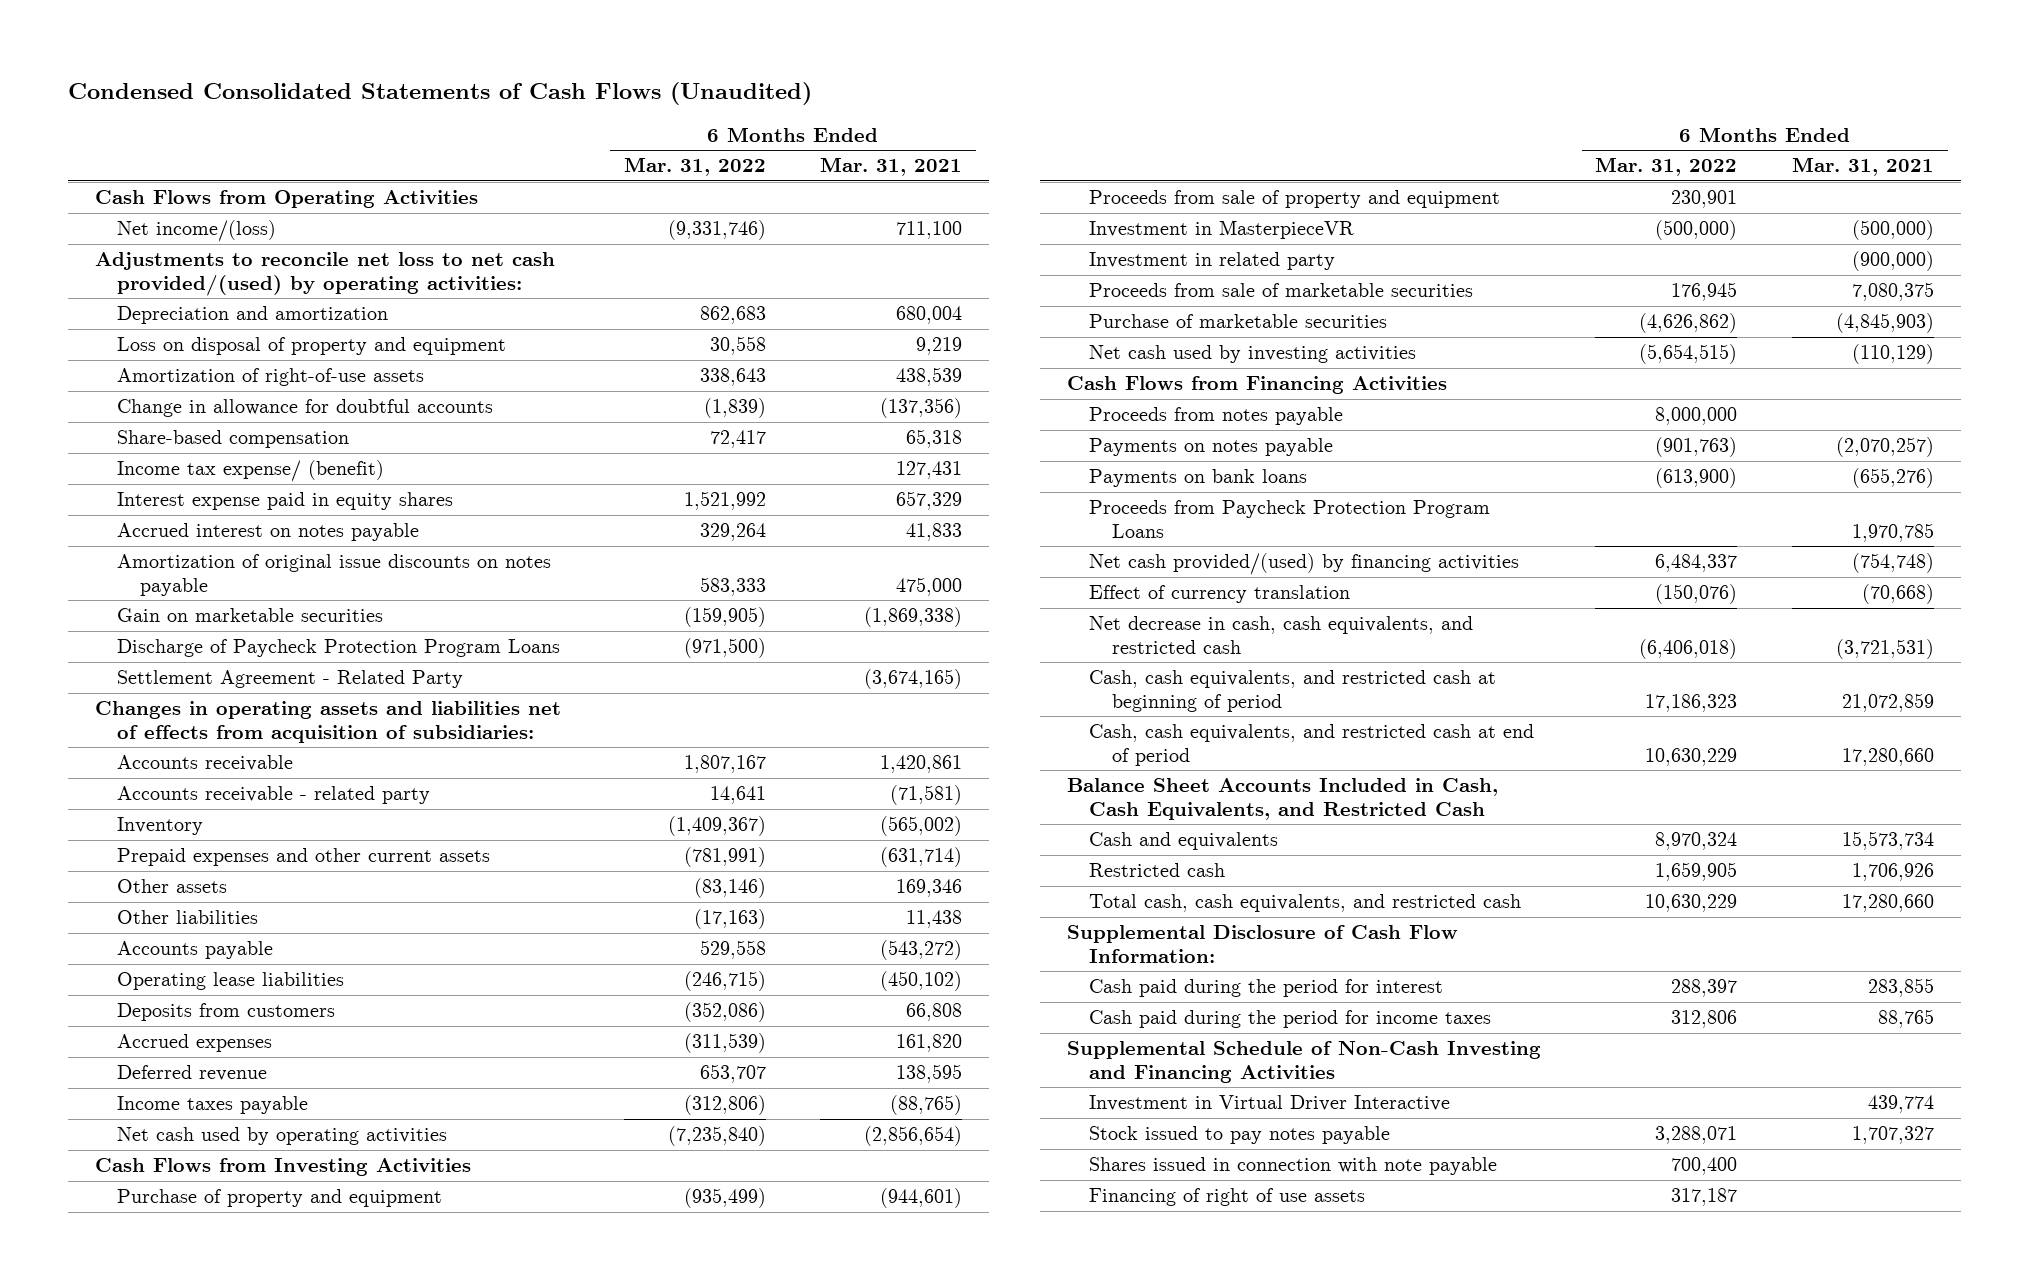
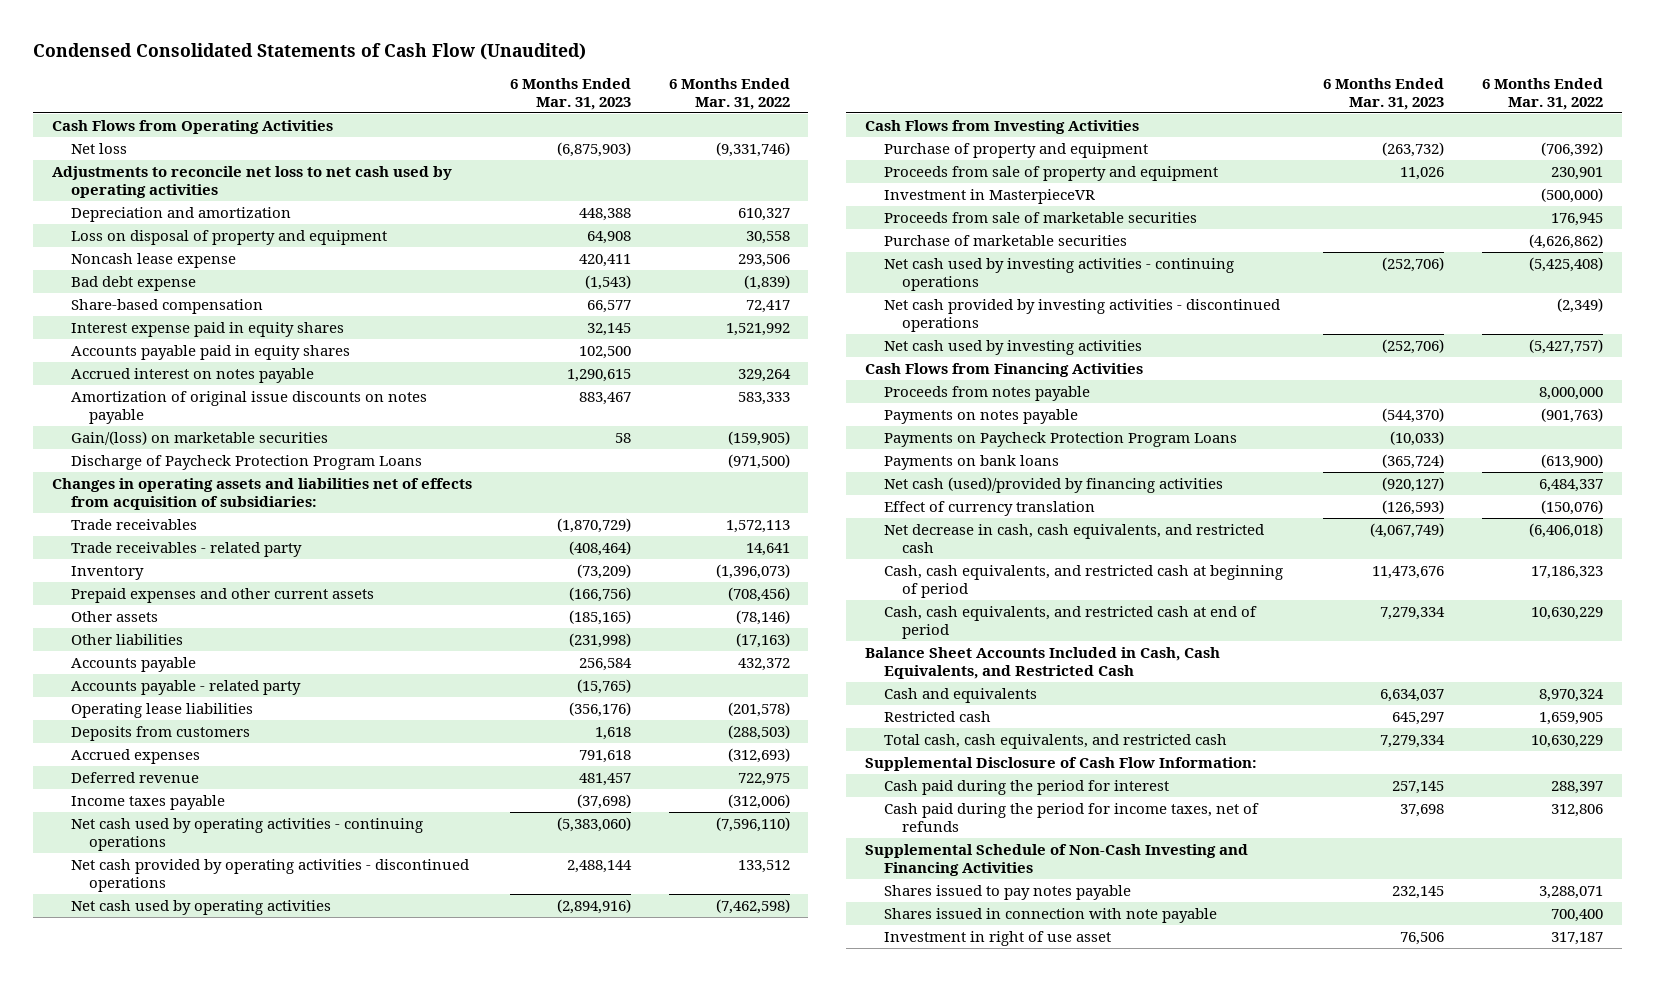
- Condensed Consolidated Statements of Cash Flows (Unaudited)
+ Condensed Consolidated Statements of Cash Flow (Unaudited)
- | 6 Months Ended Mar. 31, 2022 | 6 Months Ended Mar. 31, 2021
+ | 6 Months Ended Mar. 31, 2023 | 6 Months Ended Mar. 31, 2022
- Net income/(loss) | (9,331,746) | 711,100
- Adjustments to reconcile net loss to net cash provided/(used) by operating activities:
- Depreciation and amortization | 862,683 | 680,004
+ Net loss | (6,875,903) | (9,331,746)
+ Adjustments to reconcile net loss to net cash used by operating activities
+ Depreciation and amortization | 448,388 | 610,327
- Amortization of right-of-use assets | 338,643 | 438,539
- Change in allowance for doubtful accounts | (1,839) | (137,356)
+ Noncash lease expense | 420,411 | 293,506
+ Bad debt expense | (1,543) | (1,839)
- Income tax expense/ (benefit) | | 127,431
+ Accounts payable paid in equity shares | 102,500 |
- Gain on marketable securities | (159,905) | (1,869,338)
+ Gain/(loss) on marketable securities | 58 | (159,905)
- Settlement Agreement - Related Party | | (3,674,165)
- Accounts receivable | 1,807,167 | 1,420,861
- Accounts receivable - related party | 14,641 | (71,581)
- Inventory | (1,409,367) | (565,002)
- Prepaid expenses and other current assets | (781,991) | (631,714)
- Other assets | (83,146) | 169,346
+ Trade receivables | (1,870,729) | 1,572,113
+ Trade receivables - related party | (408,464) | 14,641
+ Inventory | (73,209) | (1,396,073)
+ Prepaid expenses and other current assets | (166,756) | (708,456)
+ Other assets | (185,165) | (78,146)
- Accounts payable | 529,558 | (543,272)
- Operating lease liabilities | (246,715) | (450,102)
- Deposits from customers | (352,086) | 66,808
- Accrued expenses | (311,539) | 161,820
- Deferred revenue | 653,707 | 138,595
- Income taxes payable | (312,806) | (88,765)
- Net cash used by operating activities | (7,235,840) | (2,856,654)
+ Accounts payable | 256,584 | 432,372
+ Accounts payable - related party | (15,765) |
+ Operating lease liabilities | (356,176) | (201,578)
+ Deposits from customers | 1,618 | (288,503)
+ Accrued expenses | 791,618 | (312,693)
+ Deferred revenue | 481,457 | 722,975
+ Income taxes payable | (37,698) | (312,006)
+ Net cash used by operating activities - continuing operations | (5,383,060) | (7,596,110)
+ Net cash provided by operating activities - discontinued operations | 2,488,144 | 133,512
+ Net cash used by operating activities | (2,894,916) | (7,462,598)
- Purchase of property and equipment | (935,499) | (944,601)
+ Purchase of property and equipment | (263,732) | (706,392)
- Investment in related party | | (900,000)
- Net cash used by investing activities | (5,654,515) | (110,129)
+ Net cash used by investing activities - continuing operations | (252,706) | (5,425,408)
+ Net cash provided by investing activities - discontinued operations | | (2,349)
+ Net cash used by investing activities | (252,706) | (5,427,757)
+ Payments on Paycheck Protection Program Loans | (10,033) |
- Proceeds from Paycheck Protection Program Loans | | 1,970,785
- Net cash provided/(used) by financing activities | 6,484,337 | (754,748)
+ Net cash (used)/provided by financing activities | (920,127) | 6,484,337
- Cash paid during the period for income taxes | 312,806 | 88,765
+ Cash paid during the period for income taxes, net of refunds | 37,698 | 312,806
- Investment in Virtual Driver Interactive | | 439,774
- Stock issued to pay notes payable | 3,288,071 | 1,707,327
+ Shares issued to pay notes payable | 232,145 | 3,288,071
- Financing of right of use assets | 317,187 |
+ Investment in right of use asset | 76,506 | 317,187

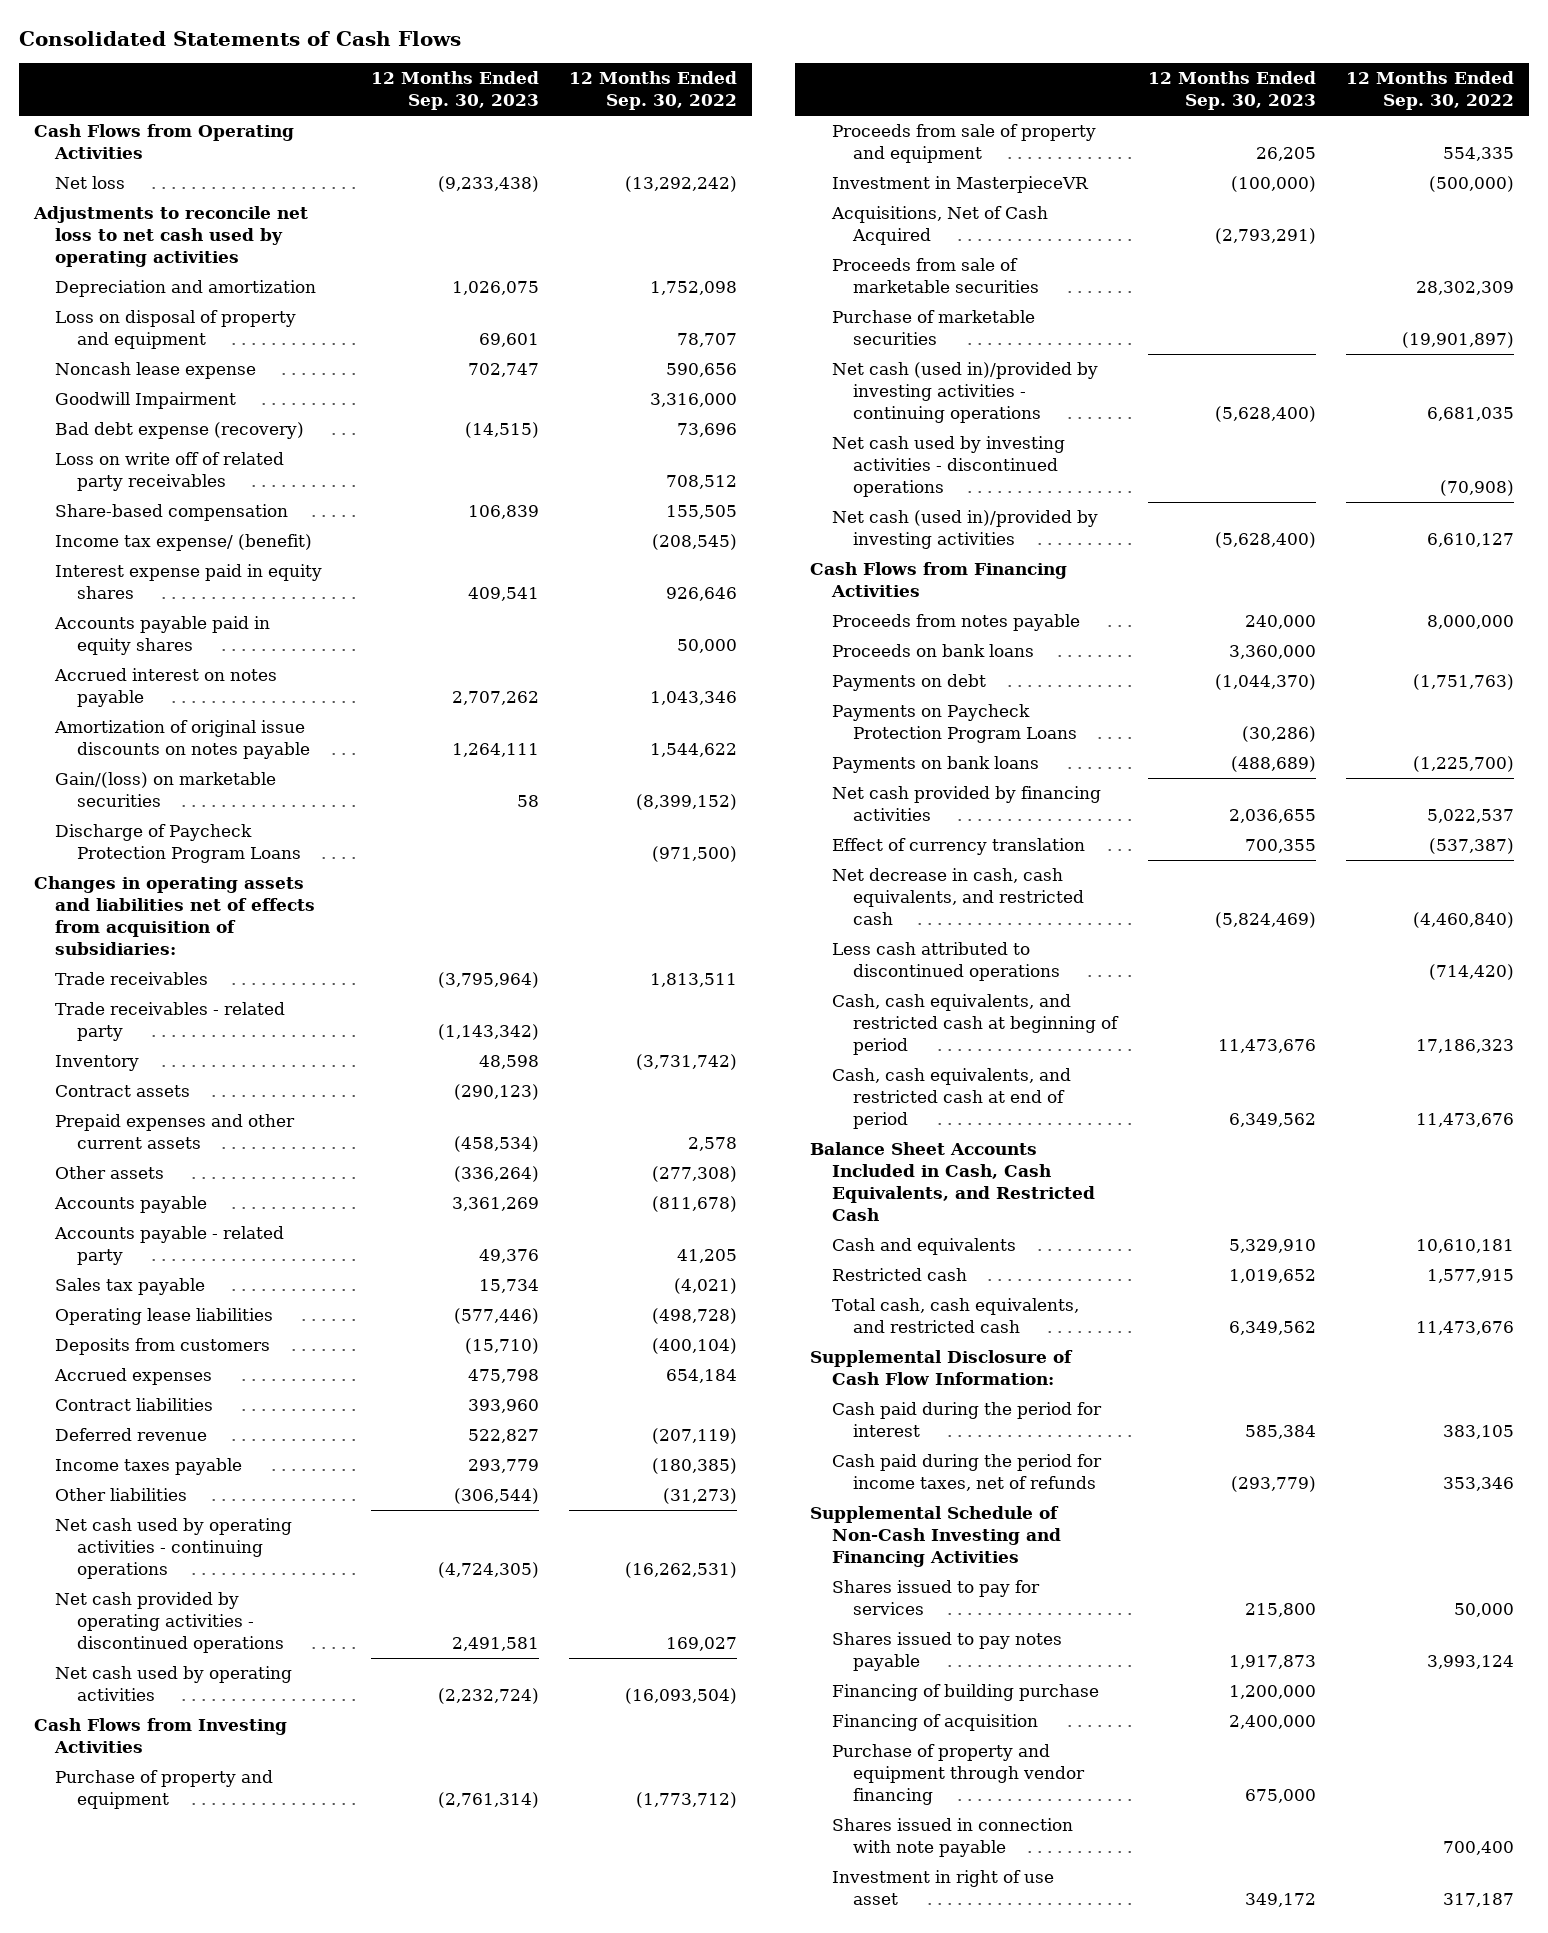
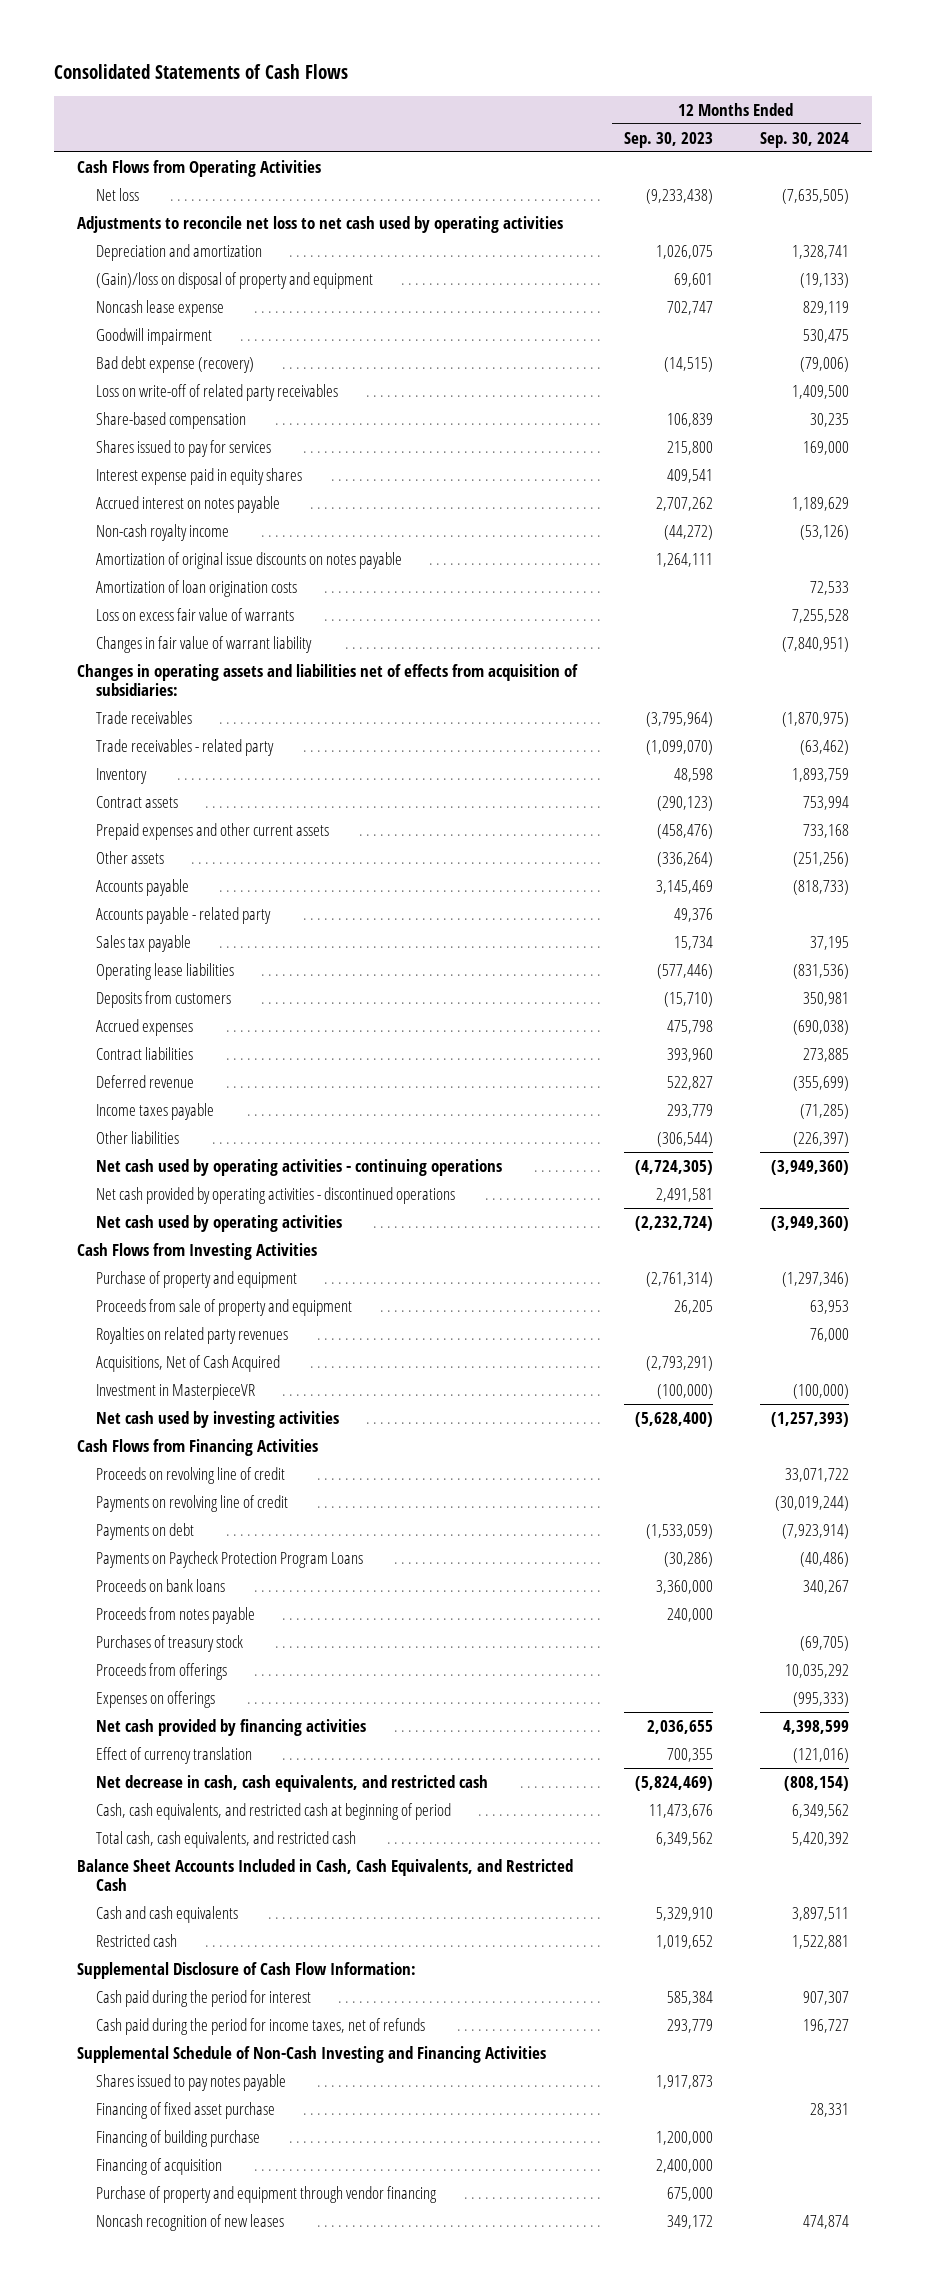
- | 12 Months Ended Sep. 30, 2023 | 12 Months Ended Sep. 30, 2022
+ | 12 Months Ended Sep. 30, 2023 | 12 Months Ended Sep. 30, 2024
- Loss on disposal of property and equipment | 69,601 | 78,707
+ (Gain)/loss on disposal of property and equipment | 69,601 | (19,133)
- Goodwill Impairment | | 3,316,000
+ Goodwill impairment | | 530,475
- Loss on write off of related party receivables | | 708,512
+ Loss on write-off of related party receivables | | 1,409,500
- Income tax expense/ (benefit) | | (208,545)
moved up: Shares issued to pay for services | 215,800 | 169,000
- Accounts payable paid in equity shares | | 50,000
+ Non-cash royalty income | (44,272) | (53,126)
- Gain/(loss) on marketable securities | 58 | (8,399,152)
- Discharge of Paycheck Protection Program Loans | | (971,500)
+ Amortization of loan origination costs | | 72,533
+ Loss on excess fair value of warrants | | 7,255,528
+ Changes in fair value of warrant liability | | (7,840,951)
- Trade receivables - related party | (1,143,342) |
+ Trade receivables - related party | (1,099,070) | (63,462)
- Prepaid expenses and other current assets | (458,534) | 2,578
+ Prepaid expenses and other current assets | (458,476) | 733,168
- Accounts payable | 3,361,269 | (811,678)
+ Accounts payable | 3,145,469 | (818,733)
+ Royalties on related party revenues | | 76,000
- Proceeds from sale of marketable securities | | 28,302,309
- Purchase of marketable securities | | (19,901,897)
- Net cash (used in)/provided by investing activities - continuing operations | (5,628,400) | 6,681,035
- Net cash used by investing activities - discontinued operations | | (70,908)
- Net cash (used in)/provided by investing activities | (5,628,400) | 6,610,127
moved down: Investment in MasterpieceVR | (100,000) | (100,000)
+ Net cash used by investing activities | (5,628,400) | (1,257,393)
- Payments on debt | (1,044,370) | (1,751,763)
+ Proceeds on revolving line of credit | | 33,071,722
+ Payments on revolving line of credit | | (30,019,244)
+ Payments on debt | (1,533,059) | (7,923,914)
- Payments on bank loans | (488,689) | (1,225,700)
moved down: Proceeds on bank loans | 3,360,000 | 340,267
moved down: Proceeds from notes payable | 240,000 |
+ Purchases of treasury stock | | (69,705)
+ Proceeds from offerings | | 10,035,292
+ Expenses on offerings | | (995,333)
- Less cash attributed to discontinued operations | | (714,420)
- Cash, cash equivalents, and restricted cash at end of period | 6,349,562 | 11,473,676
moved up: Total cash, cash equivalents, and restricted cash | 6,349,562 | 5,420,392
- Cash and equivalents | 5,329,910 | 10,610,181
+ Cash and cash equivalents | 5,329,910 | 3,897,511
- Cash paid during the period for income taxes, net of refunds | (293,779) | 353,346
+ Cash paid during the period for income taxes, net of refunds | 293,779 | 196,727
+ Financing of fixed asset purchase | | 28,331
- Shares issued in connection with note payable | | 700,400
- Investment in right of use asset | 349,172 | 317,187
+ Noncash recognition of new leases | 349,172 | 474,874

